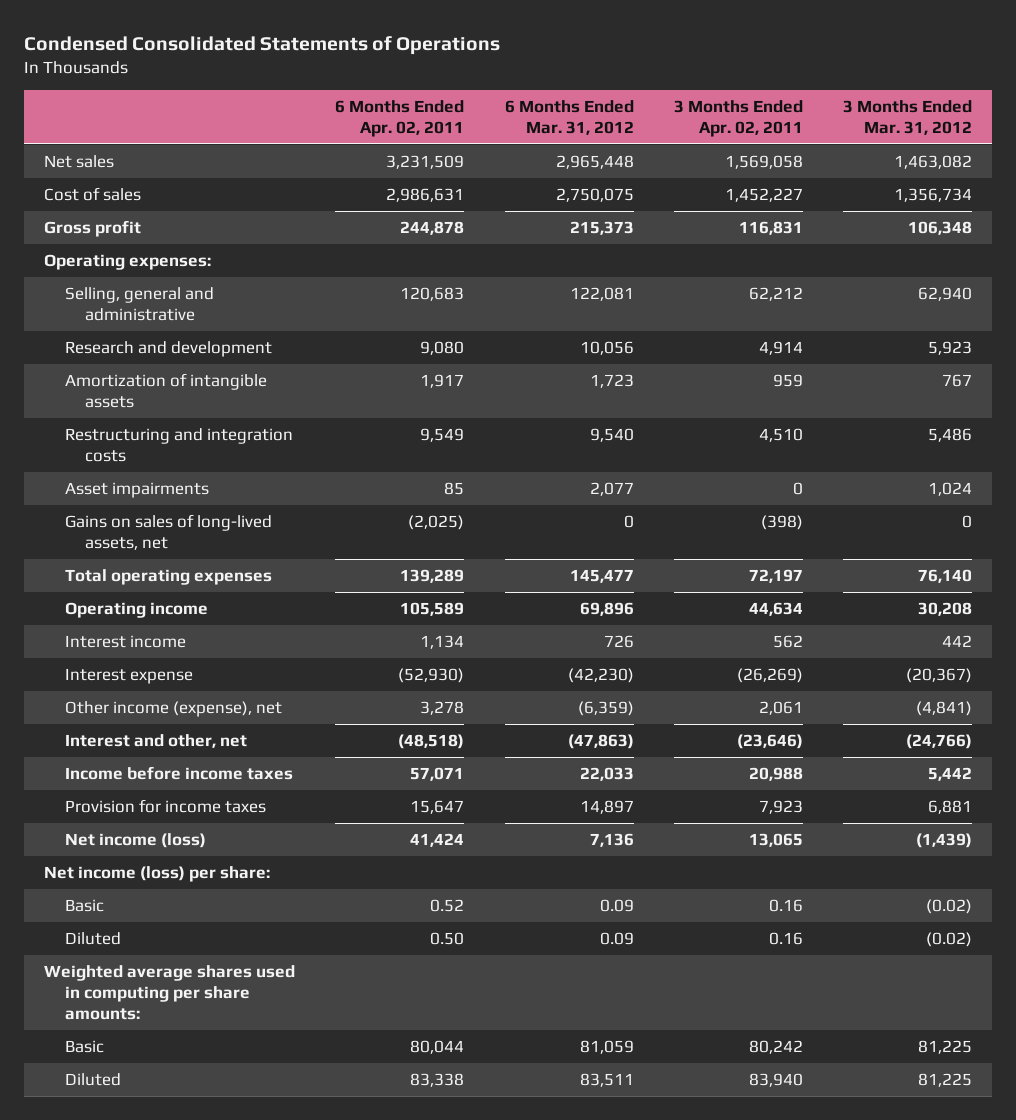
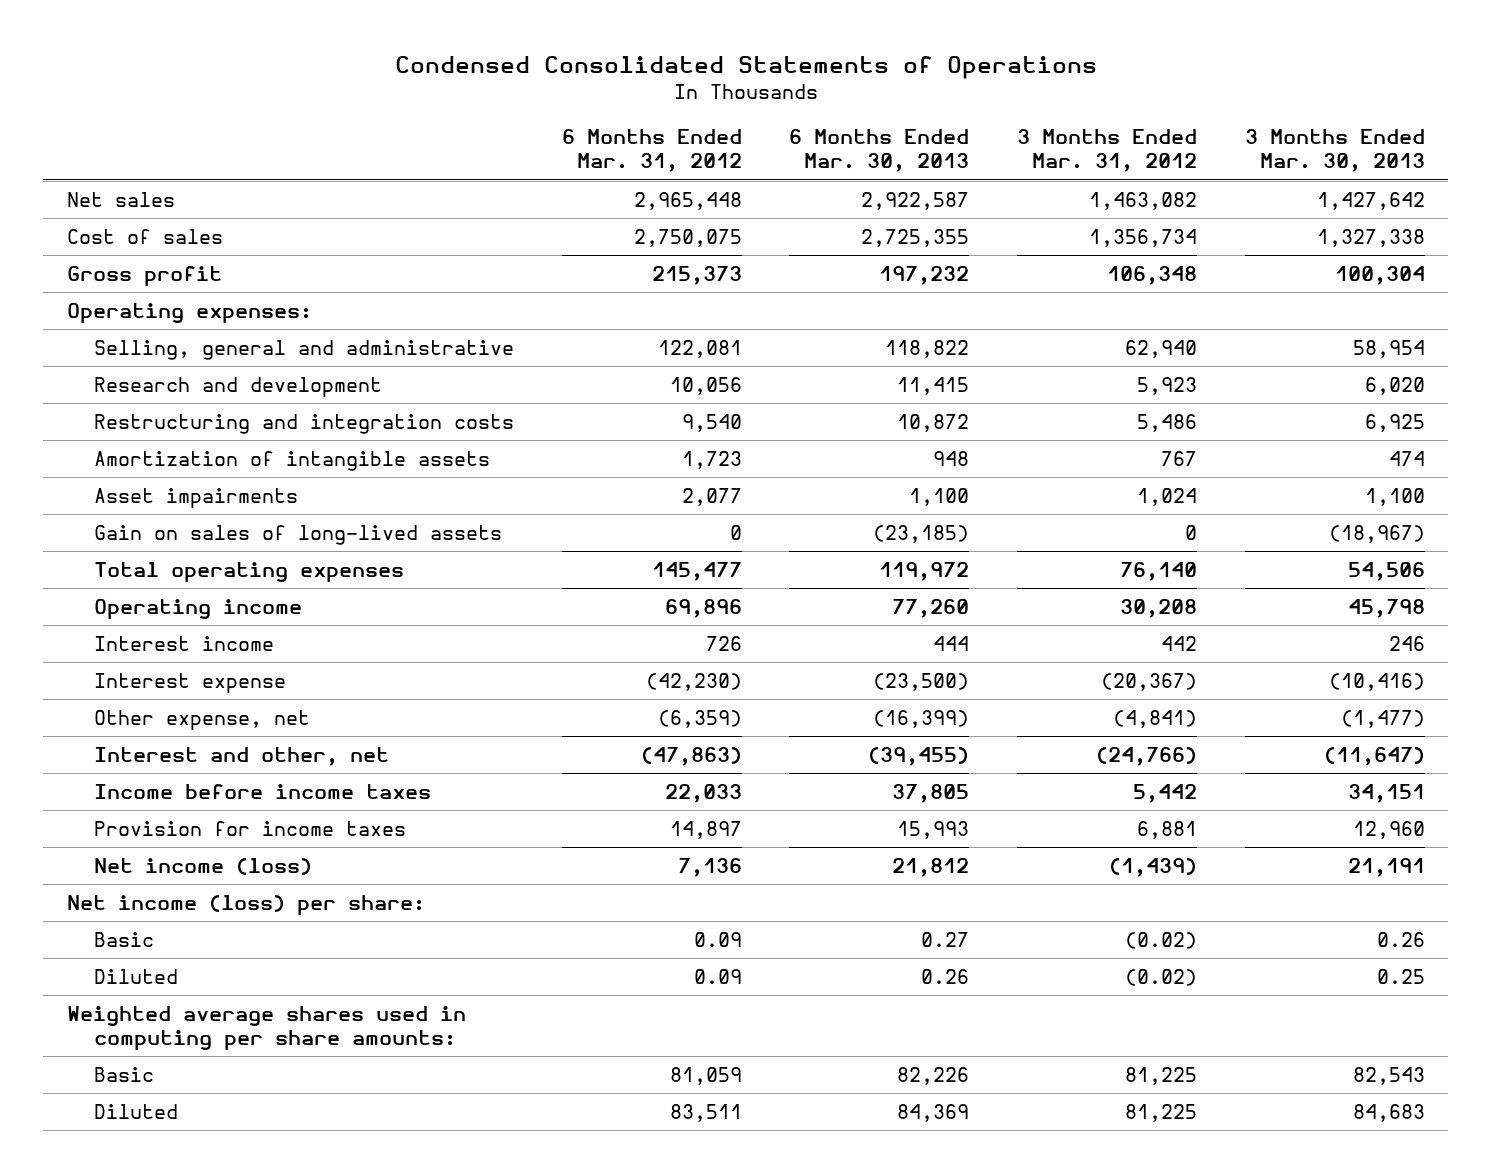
- | 6 Months Ended Apr. 02, 2011 | 6 Months Ended Mar. 31, 2012 | 3 Months Ended Apr. 02, 2011 | 3 Months Ended Mar. 31, 2012
+ | 6 Months Ended Mar. 31, 2012 | 6 Months Ended Mar. 30, 2013 | 3 Months Ended Mar. 31, 2012 | 3 Months Ended Mar. 30, 2013
moved down: Amortization of intangible assets | 1,723 | 948 | 767 | 474
- Gains on sales of long-lived assets, net | (2,025) | 0 | (398) | 0
+ Gain on sales of long-lived assets | 0 | (23,185) | 0 | (18,967)
- Other income (expense), net | 3,278 | (6,359) | 2,061 | (4,841)
+ Other expense, net | (6,359) | (16,399) | (4,841) | (1,477)

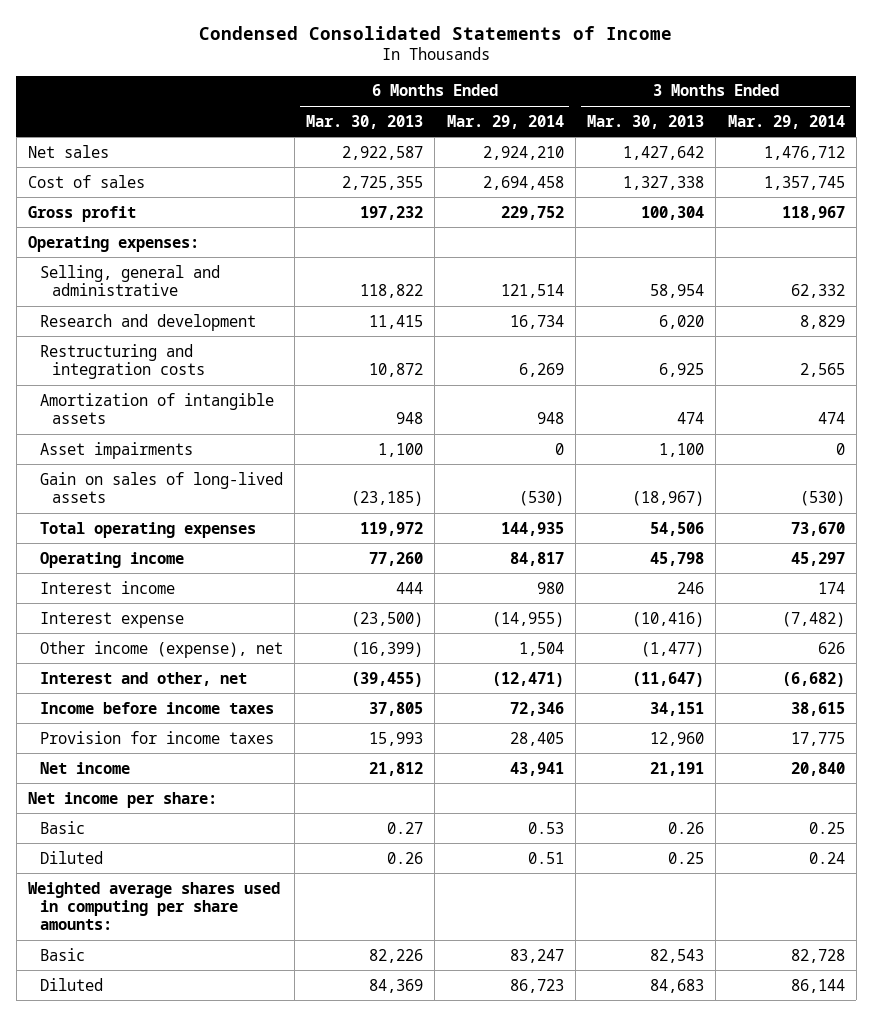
- Condensed Consolidated Statements of Operations
+ Condensed Consolidated Statements of Income
- | 6 Months Ended Mar. 31, 2012 | 6 Months Ended Mar. 30, 2013 | 3 Months Ended Mar. 31, 2012 | 3 Months Ended Mar. 30, 2013
+ | 6 Months Ended Mar. 30, 2013 | 6 Months Ended Mar. 29, 2014 | 3 Months Ended Mar. 30, 2013 | 3 Months Ended Mar. 29, 2014
- Other expense, net | (6,359) | (16,399) | (4,841) | (1,477)
+ Other income (expense), net | (16,399) | 1,504 | (1,477) | 626
- Net income (loss) | 7,136 | 21,812 | (1,439) | 21,191
- Net income (loss) per share:
+ Net income | 21,812 | 43,941 | 21,191 | 20,840
+ Net income per share:

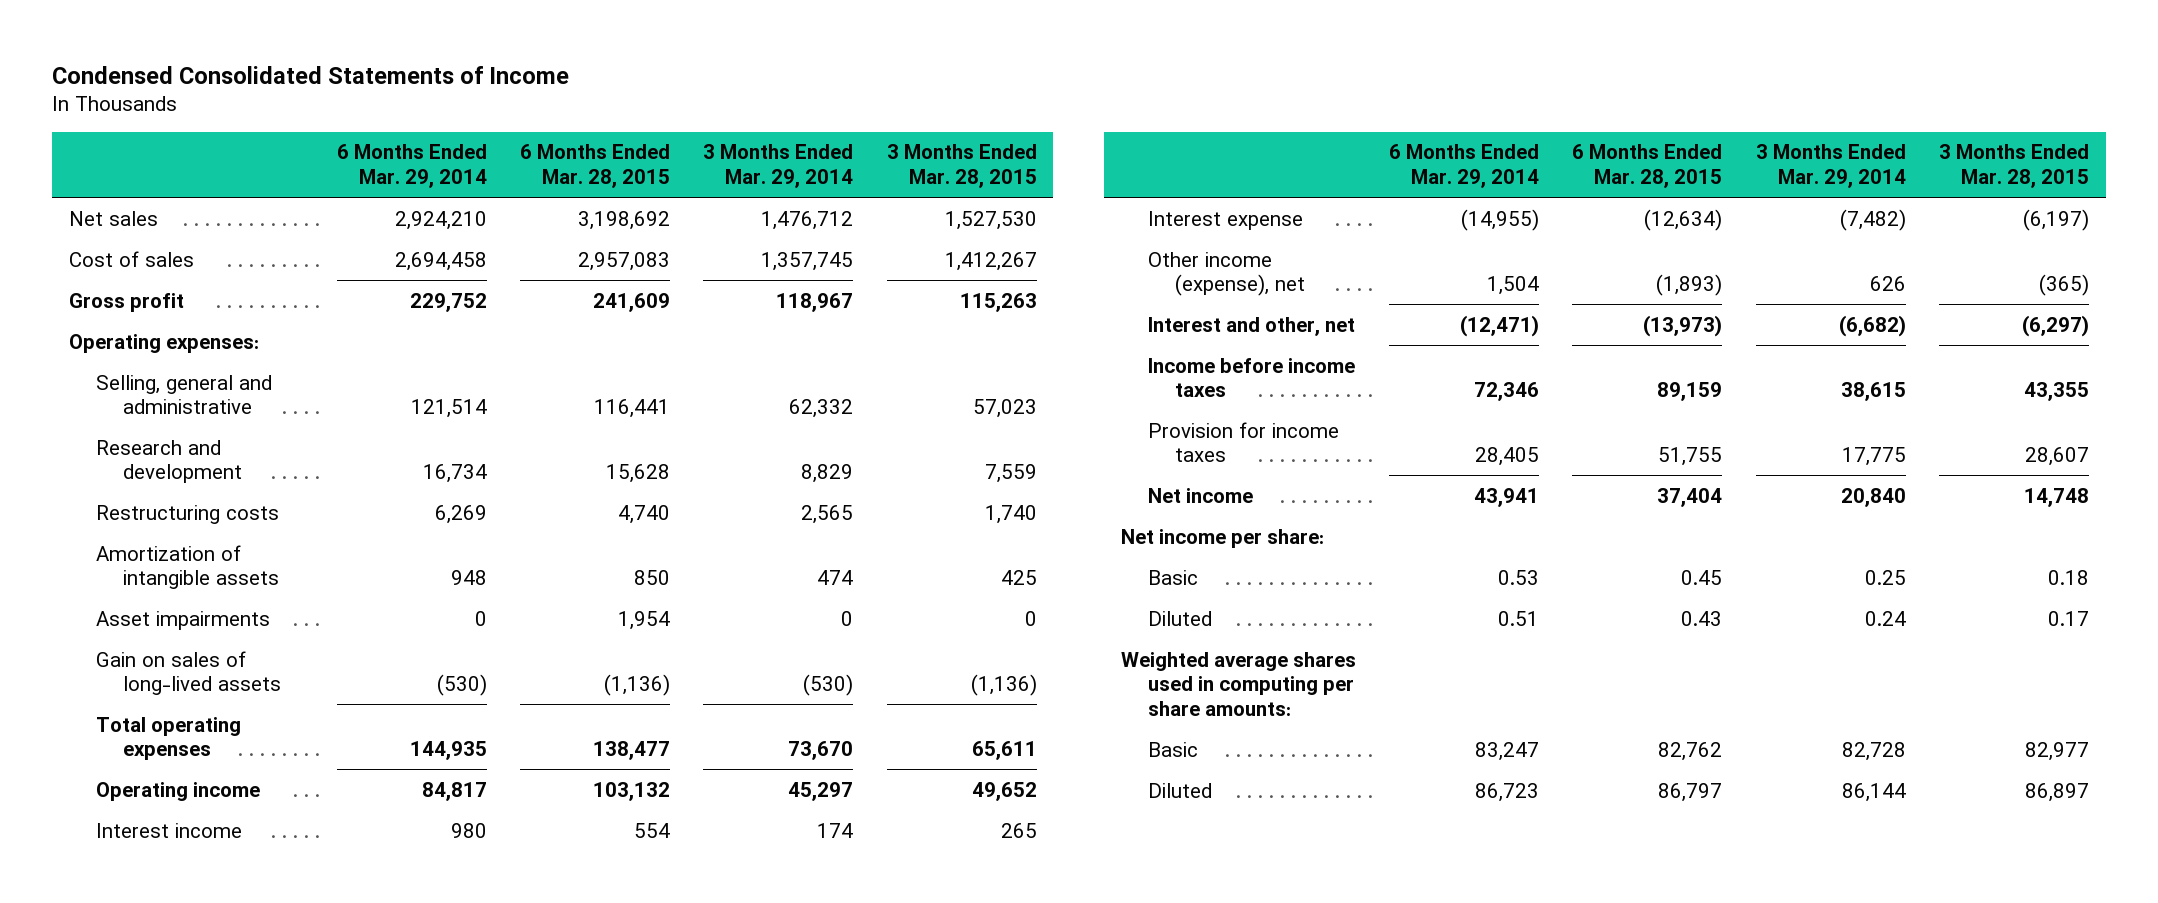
- | 6 Months Ended Mar. 30, 2013 | 6 Months Ended Mar. 29, 2014 | 3 Months Ended Mar. 30, 2013 | 3 Months Ended Mar. 29, 2014
+ | 6 Months Ended Mar. 29, 2014 | 6 Months Ended Mar. 28, 2015 | 3 Months Ended Mar. 29, 2014 | 3 Months Ended Mar. 28, 2015
- Restructuring and integration costs | 10,872 | 6,269 | 6,925 | 2,565
+ Restructuring costs | 6,269 | 4,740 | 2,565 | 1,740

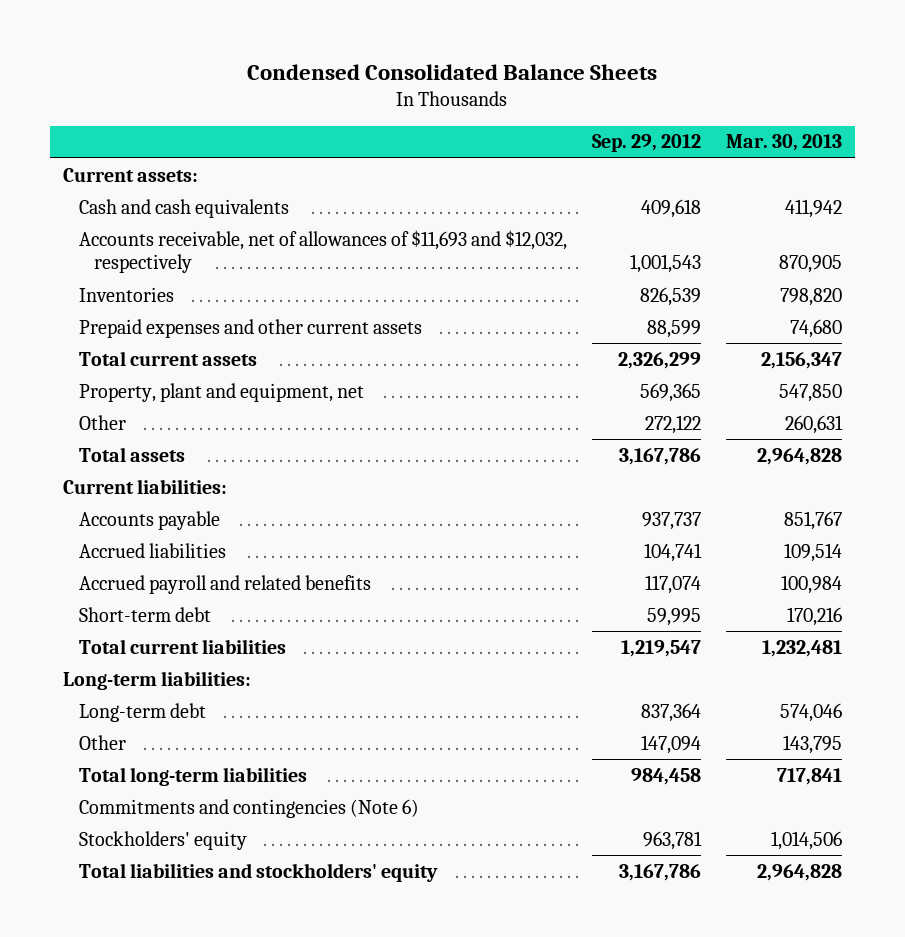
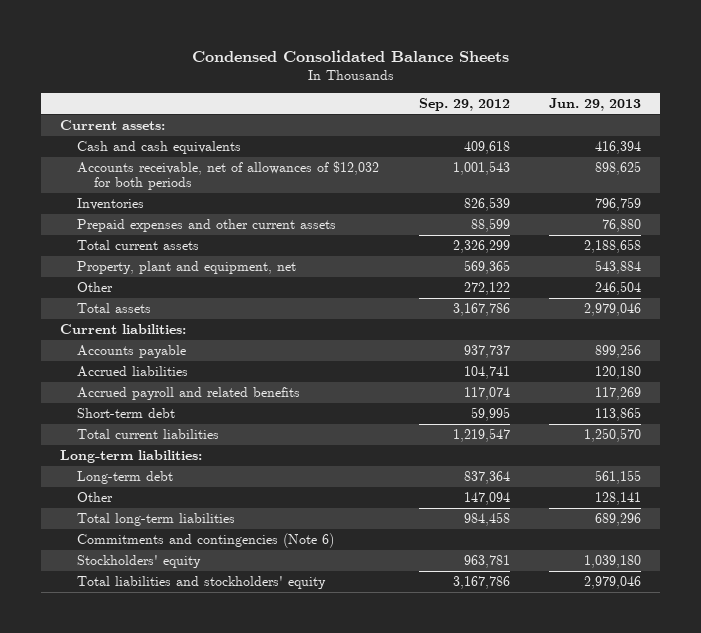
- | Sep. 29, 2012 | Mar. 30, 2013
+ | Sep. 29, 2012 | Jun. 29, 2013
- Accounts receivable, net of allowances of $11,693 and $12,032, respectively | 1,001,543 | 870,905
+ Accounts receivable, net of allowances of $12,032 for both periods | 1,001,543 | 898,625

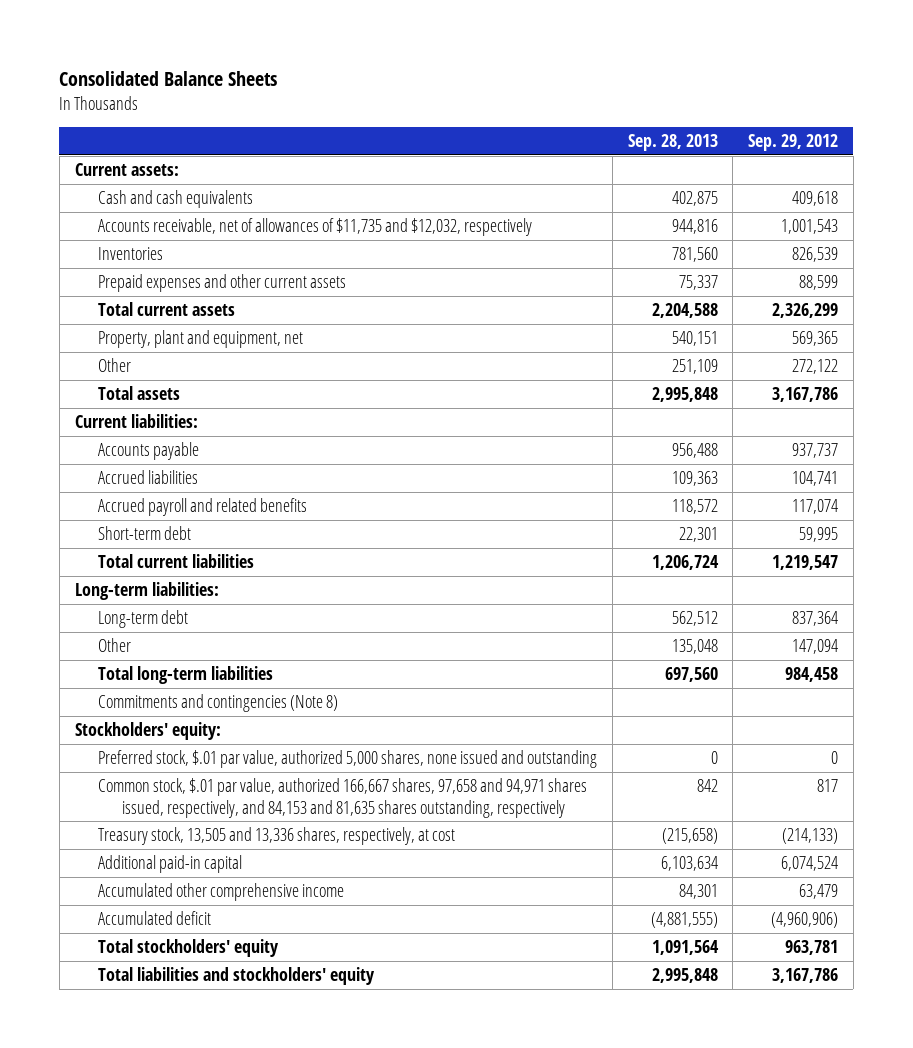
- Condensed Consolidated Balance Sheets
+ Consolidated Balance Sheets
- | Sep. 29, 2012 | Jun. 29, 2013
+ | Sep. 28, 2013 | Sep. 29, 2012
- Accounts receivable, net of allowances of $12,032 for both periods | 1,001,543 | 898,625
+ Accounts receivable, net of allowances of $11,735 and $12,032, respectively | 944,816 | 1,001,543
- Commitments and contingencies (Note 6)
- Stockholders' equity | 963,781 | 1,039,180
+ Commitments and contingencies (Note 8)
+ Stockholders' equity:
+ Preferred stock, $.01 par value, authorized 5,000 shares, none issued and outstanding | 0 | 0
+ Common stock, $.01 par value, authorized 166,667 shares, 97,658 and 94,971 shares issued, respectively, and 84,153 and 81,635 shares outstanding, respectively | 842 | 817
+ Treasury stock, 13,505 and 13,336 shares, respectively, at cost | (215,658) | (214,133)
+ Additional paid-in capital | 6,103,634 | 6,074,524
+ Accumulated other comprehensive income | 84,301 | 63,479
+ Accumulated deficit | (4,881,555) | (4,960,906)
+ Total stockholders' equity | 1,091,564 | 963,781

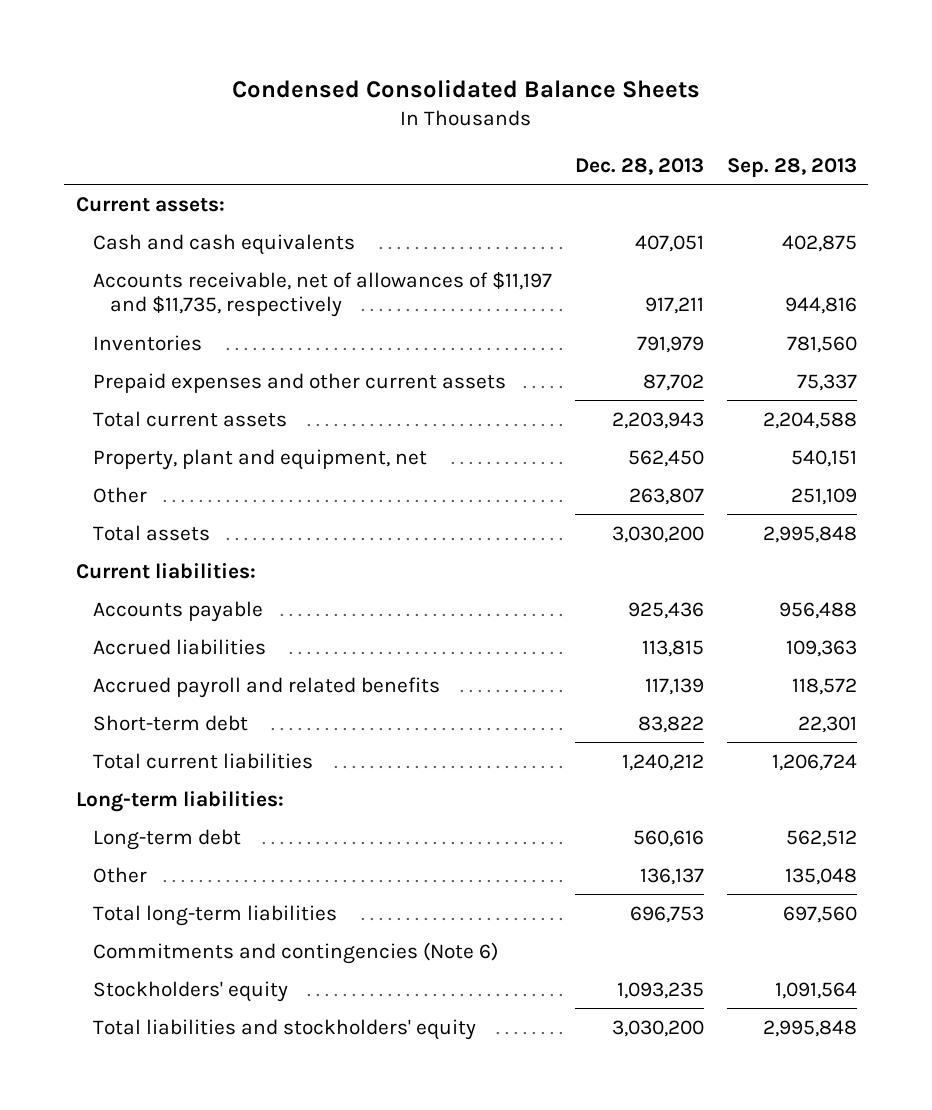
- Consolidated Balance Sheets
+ Condensed Consolidated Balance Sheets
- | Sep. 28, 2013 | Sep. 29, 2012
+ | Dec. 28, 2013 | Sep. 28, 2013
- Accounts receivable, net of allowances of $11,735 and $12,032, respectively | 944,816 | 1,001,543
+ Accounts receivable, net of allowances of $11,197 and $11,735, respectively | 917,211 | 944,816
- Commitments and contingencies (Note 8)
- Stockholders' equity:
- Preferred stock, $.01 par value, authorized 5,000 shares, none issued and outstanding | 0 | 0
- Common stock, $.01 par value, authorized 166,667 shares, 97,658 and 94,971 shares issued, respectively, and 84,153 and 81,635 shares outstanding, respectively | 842 | 817
- Treasury stock, 13,505 and 13,336 shares, respectively, at cost | (215,658) | (214,133)
- Additional paid-in capital | 6,103,634 | 6,074,524
- Accumulated other comprehensive income | 84,301 | 63,479
- Accumulated deficit | (4,881,555) | (4,960,906)
- Total stockholders' equity | 1,091,564 | 963,781
+ Commitments and contingencies (Note 6)
+ Stockholders' equity | 1,093,235 | 1,091,564

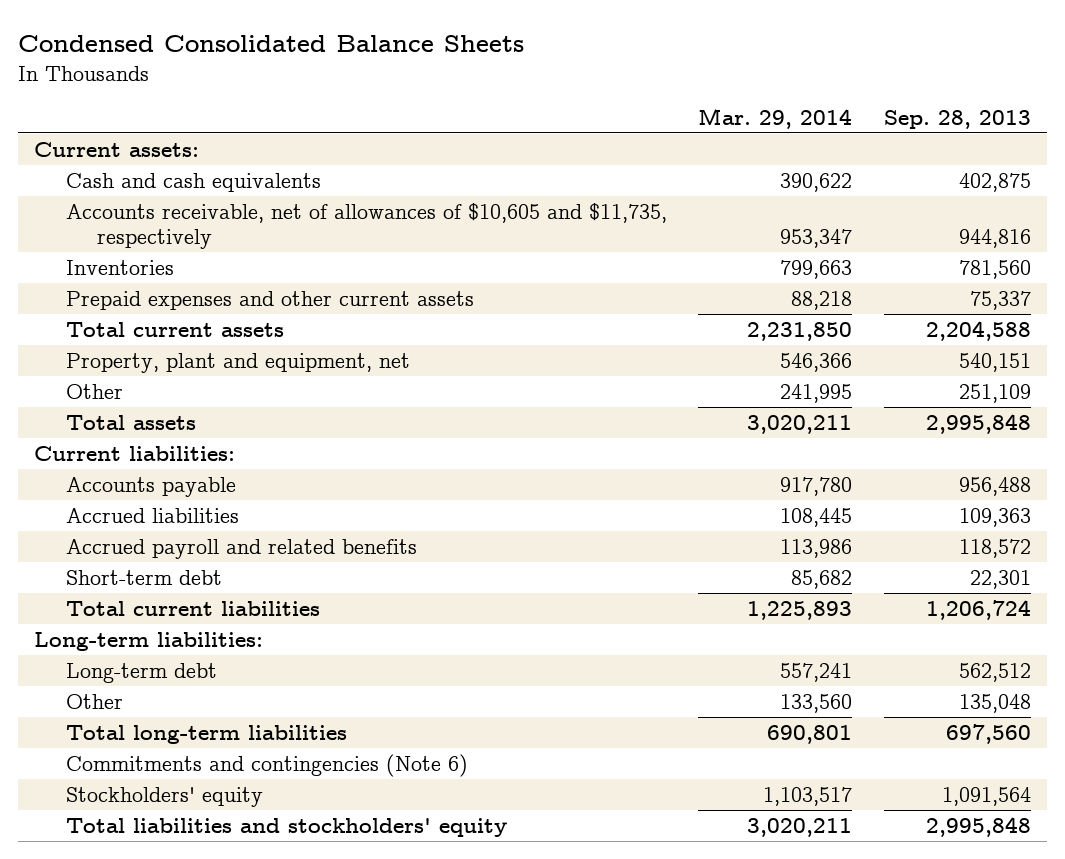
- | Dec. 28, 2013 | Sep. 28, 2013
+ | Mar. 29, 2014 | Sep. 28, 2013
- Accounts receivable, net of allowances of $11,197 and $11,735, respectively | 917,211 | 944,816
+ Accounts receivable, net of allowances of $10,605 and $11,735, respectively | 953,347 | 944,816

